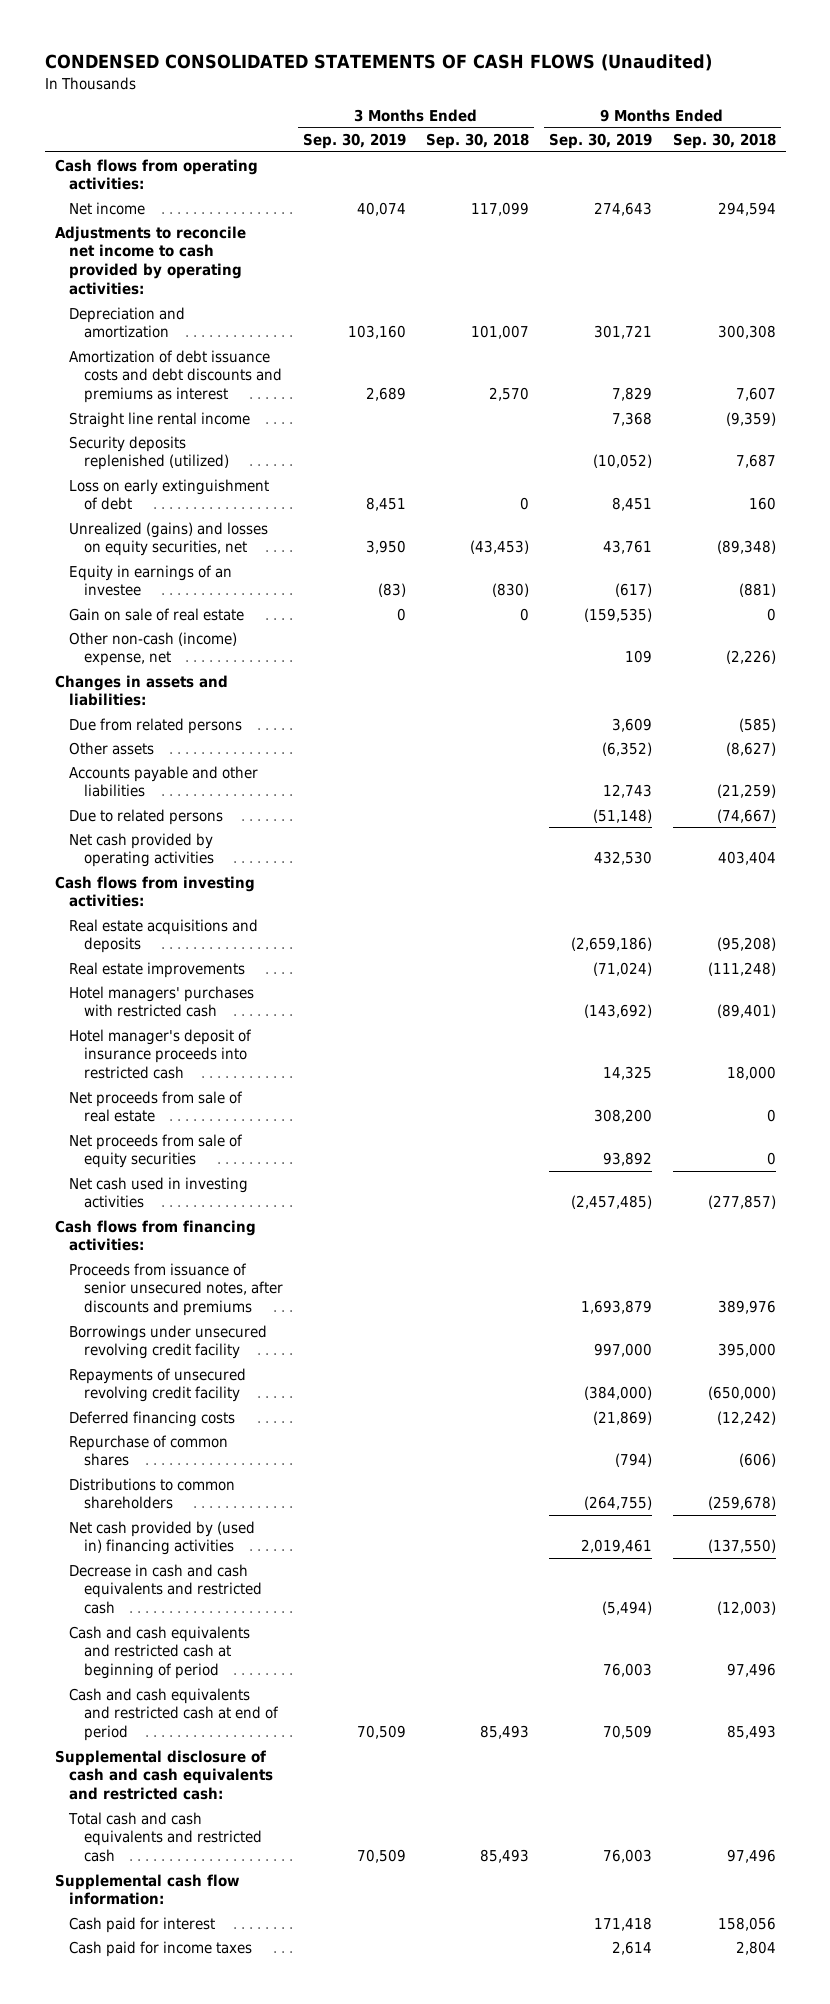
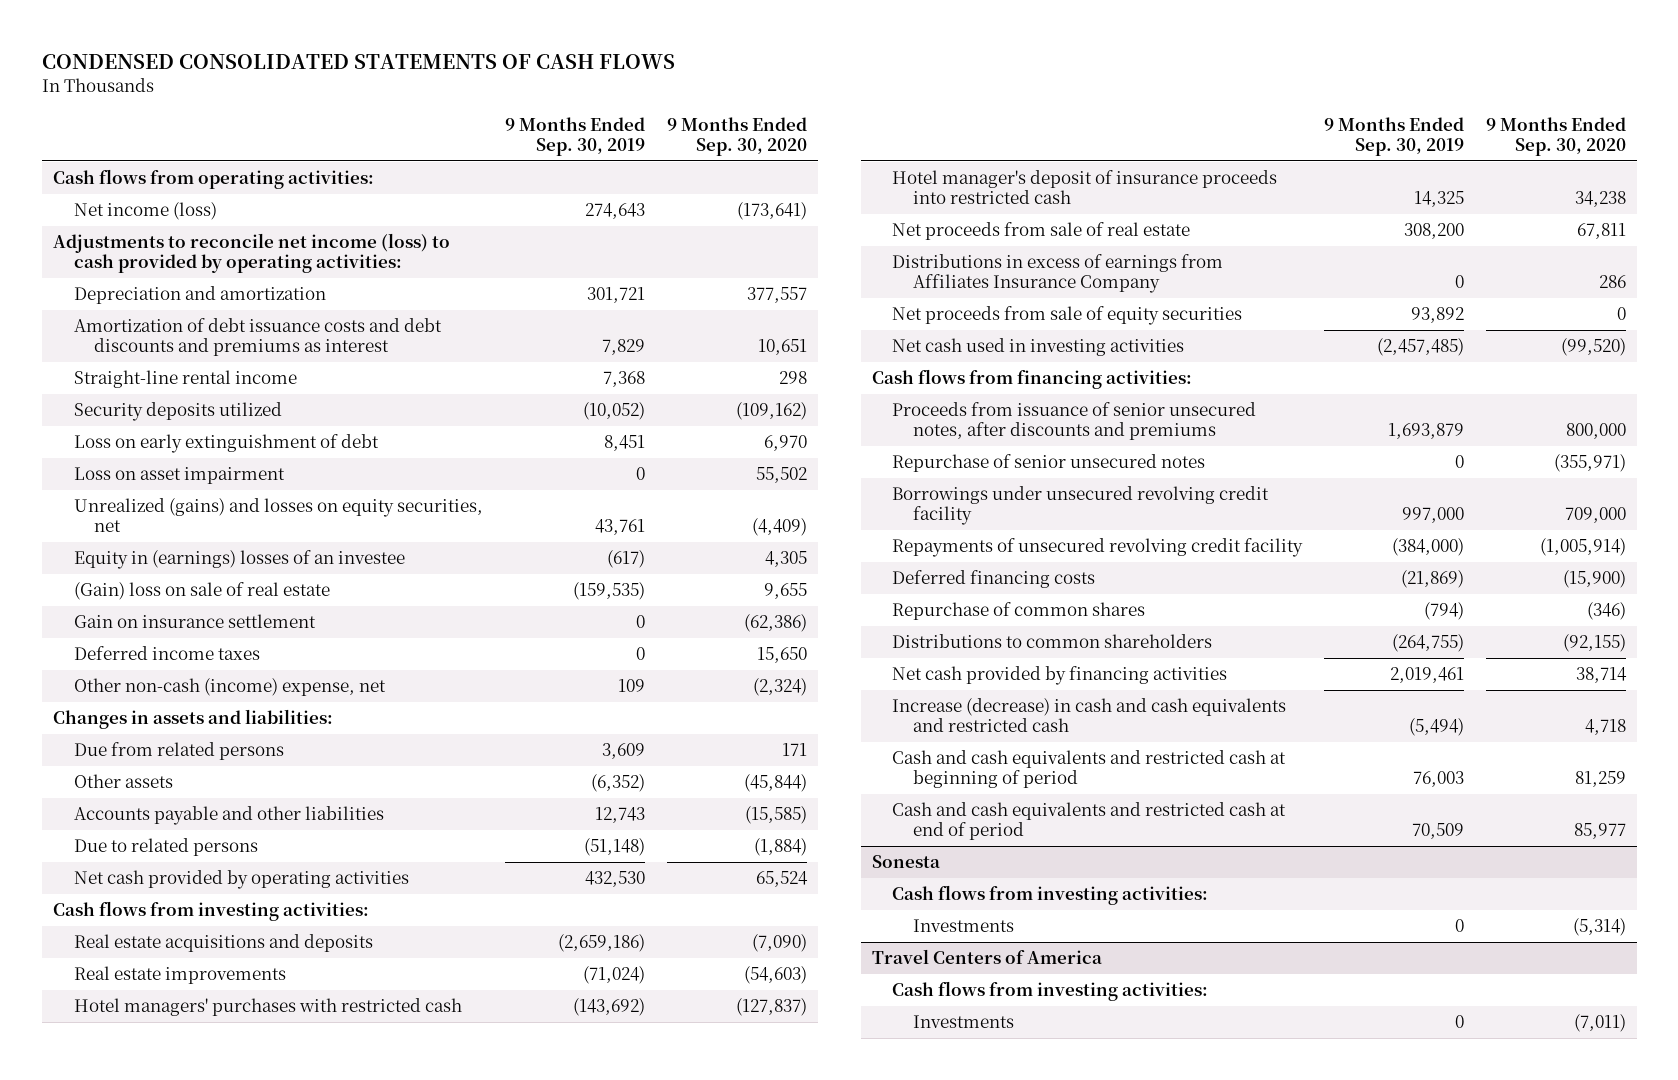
- CONDENSED CONSOLIDATED STATEMENTS OF CASH FLOWS (Unaudited)
+ CONDENSED CONSOLIDATED STATEMENTS OF CASH FLOWS
- | 3 Months Ended Sep. 30, 2019 | 3 Months Ended Sep. 30, 2018 | 9 Months Ended Sep. 30, 2019 | 9 Months Ended Sep. 30, 2018
+ | 9 Months Ended Sep. 30, 2019 | 9 Months Ended Sep. 30, 2020
- Net income | 40,074 | 117,099 | 274,643 | 294,594
- Adjustments to reconcile net income to cash provided by operating activities:
+ Net income (loss) | 274,643 | (173,641)
+ Adjustments to reconcile net income (loss) to cash provided by operating activities:
- Straight line rental income | | | 7,368 | (9,359)
- Security deposits replenished (utilized) | | | (10,052) | 7,687
+ Straight-line rental income | 7,368 | 298
+ Security deposits utilized | (10,052) | (109,162)
+ Loss on asset impairment | 0 | 55,502
- Equity in earnings of an investee | (83) | (830) | (617) | (881)
- Gain on sale of real estate | 0 | 0 | (159,535) | 0
+ Equity in (earnings) losses of an investee | (617) | 4,305
+ (Gain) loss on sale of real estate | (159,535) | 9,655
+ Gain on insurance settlement | 0 | (62,386)
+ Deferred income taxes | 0 | 15,650
+ Distributions in excess of earnings from Affiliates Insurance Company | 0 | 286
+ Repurchase of senior unsecured notes | 0 | (355,971)
- Net cash provided by (used in) financing activities | | | 2,019,461 | (137,550)
- Decrease in cash and cash equivalents and restricted cash | | | (5,494) | (12,003)
+ Net cash provided by financing activities | 2,019,461 | 38,714
+ Increase (decrease) in cash and cash equivalents and restricted cash | (5,494) | 4,718
- Supplemental disclosure of cash and cash equivalents and restricted cash:
- Total cash and cash equivalents and restricted cash | 70,509 | 85,493 | 76,003 | 97,496
- Supplemental cash flow information:
- Cash paid for interest | | | 171,418 | 158,056
- Cash paid for income taxes | | | 2,614 | 2,804
+ Sonesta
+ Cash flows from investing activities:
+ Investments | 0 | (5,314)
+ Travel Centers of America
+ Cash flows from investing activities:
+ Investments | 0 | (7,011)

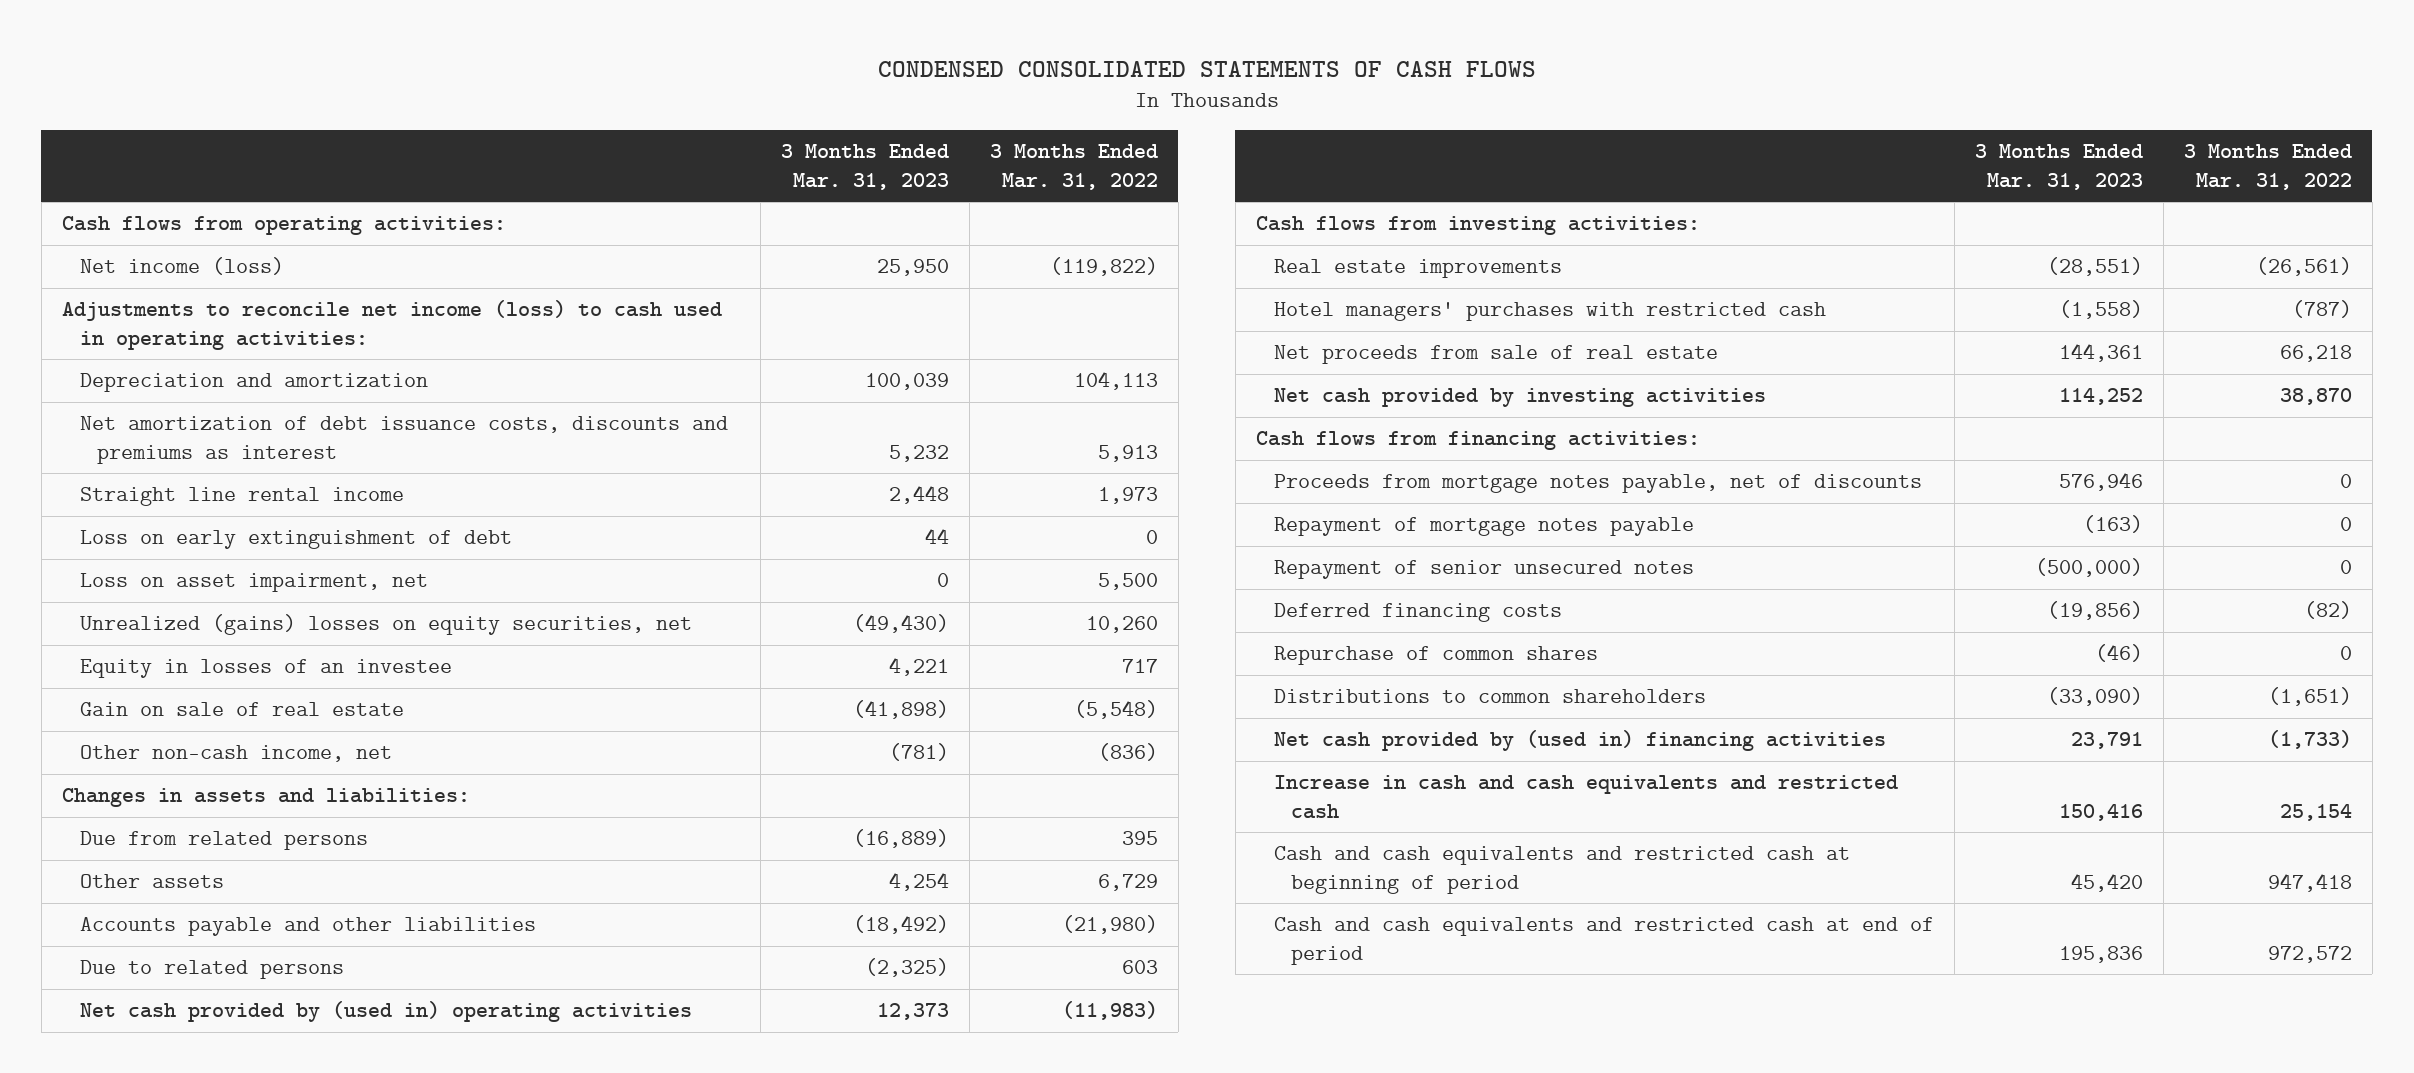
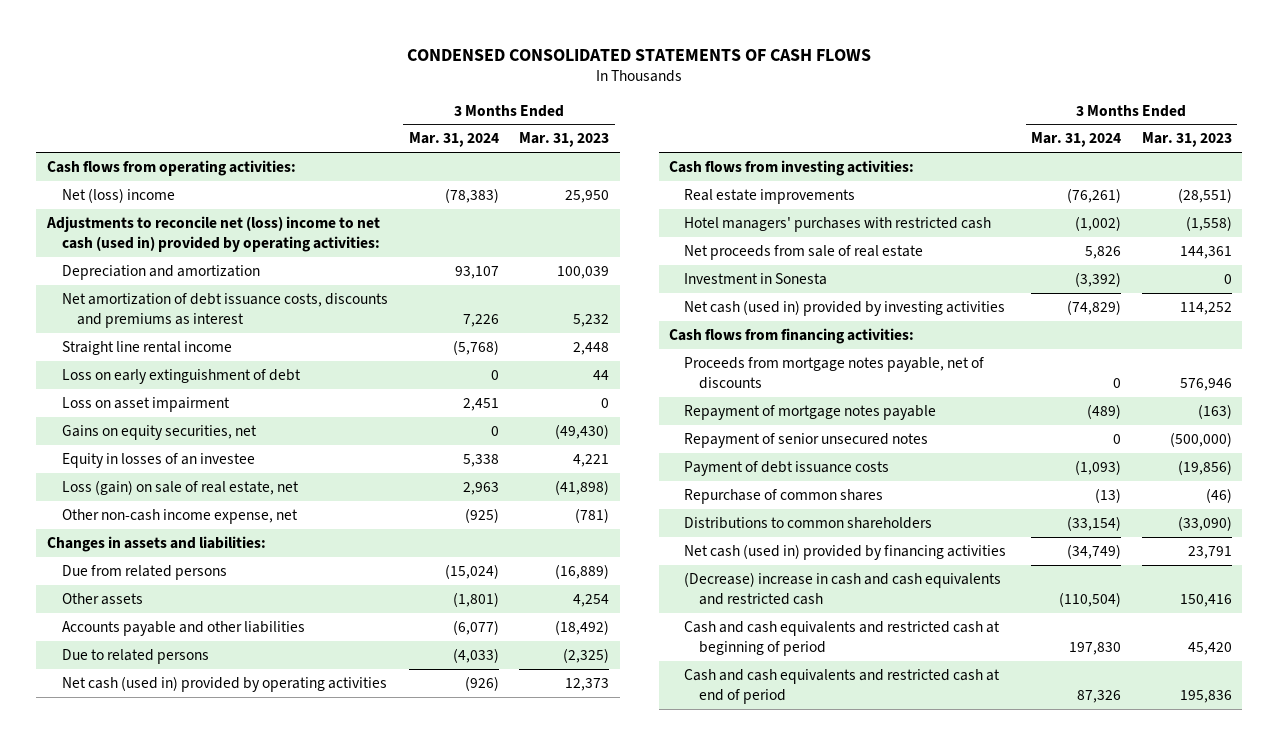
- | 3 Months Ended Mar. 31, 2023 | 3 Months Ended Mar. 31, 2022
+ | 3 Months Ended Mar. 31, 2024 | 3 Months Ended Mar. 31, 2023
- Net income (loss) | 25,950 | (119,822)
- Adjustments to reconcile net income (loss) to cash used in operating activities:
+ Net (loss) income | (78,383) | 25,950
+ Adjustments to reconcile net (loss) income to net cash (used in) provided by operating activities:
- Loss on asset impairment, net | 0 | 5,500
- Unrealized (gains) losses on equity securities, net | (49,430) | 10,260
+ Loss on asset impairment | 2,451 | 0
+ Gains on equity securities, net | 0 | (49,430)
- Gain on sale of real estate | (41,898) | (5,548)
- Other non-cash income, net | (781) | (836)
+ Loss (gain) on sale of real estate, net | 2,963 | (41,898)
+ Other non-cash income expense, net | (925) | (781)
- Net cash provided by (used in) operating activities | 12,373 | (11,983)
+ Net cash (used in) provided by operating activities | (926) | 12,373
- Net cash provided by investing activities | 114,252 | 38,870
+ Investment in Sonesta | (3,392) | 0
+ Net cash (used in) provided by investing activities | (74,829) | 114,252
- Deferred financing costs | (19,856) | (82)
+ Payment of debt issuance costs | (1,093) | (19,856)
- Net cash provided by (used in) financing activities | 23,791 | (1,733)
- Increase in cash and cash equivalents and restricted cash | 150,416 | 25,154
+ Net cash (used in) provided by financing activities | (34,749) | 23,791
+ (Decrease) increase in cash and cash equivalents and restricted cash | (110,504) | 150,416

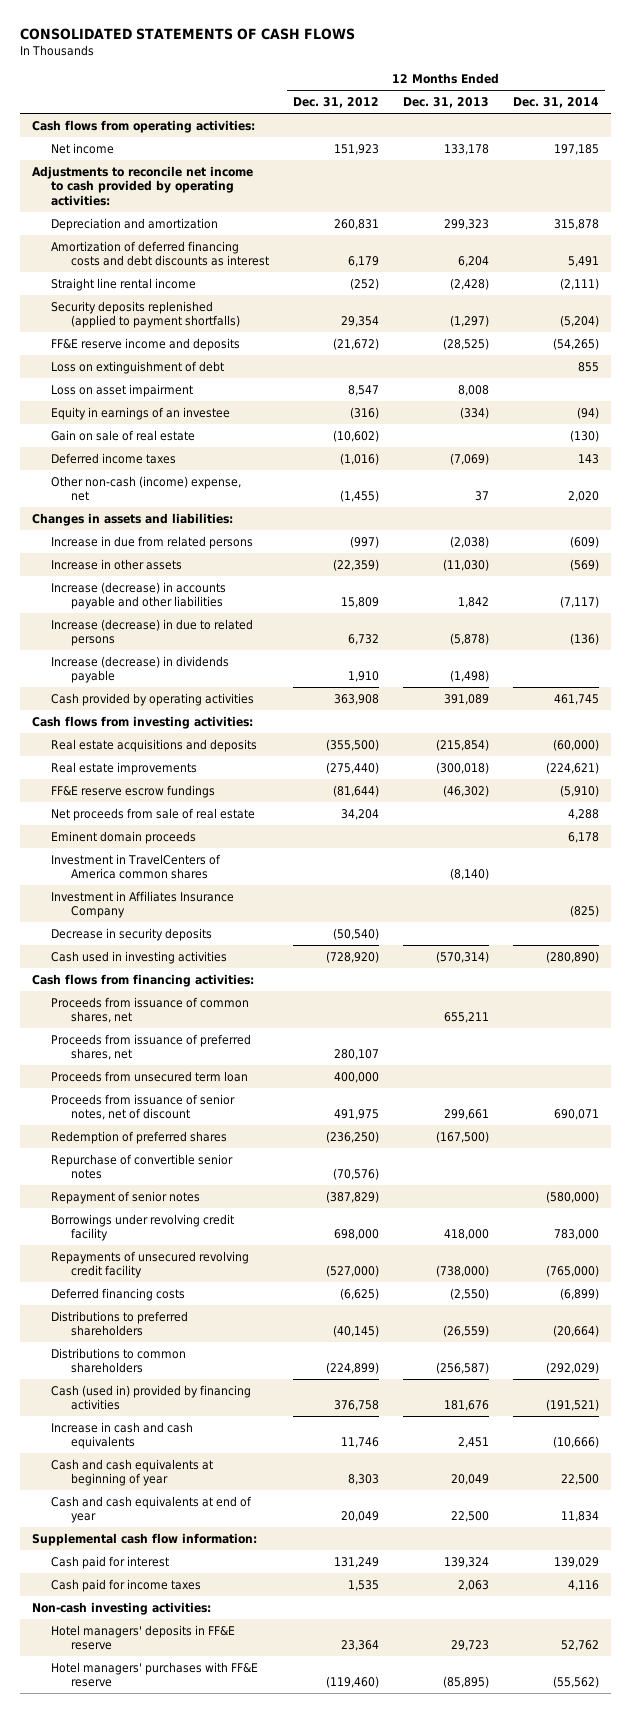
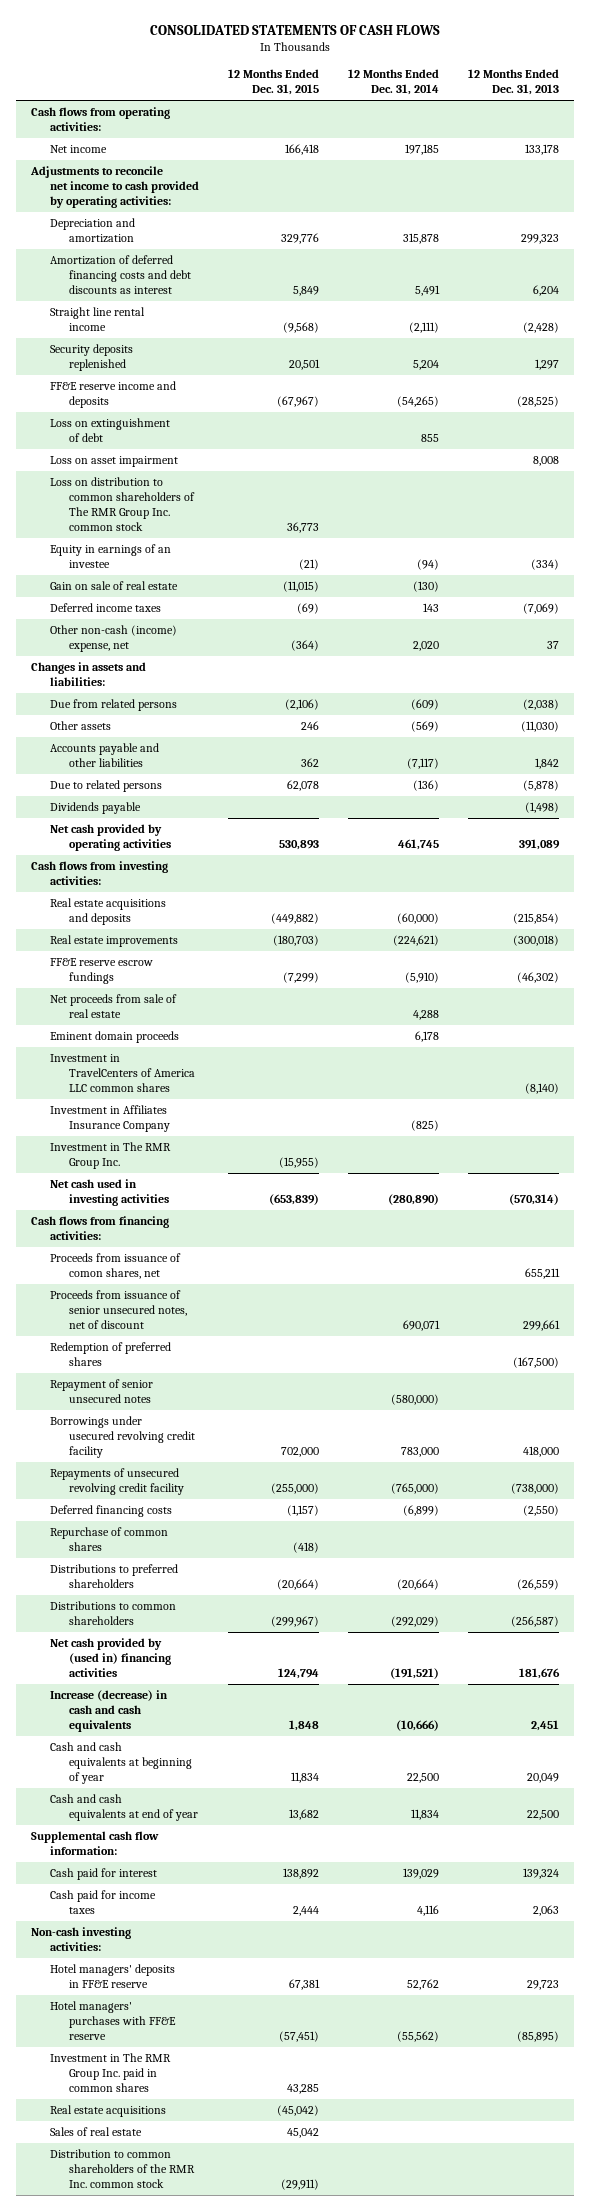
- | 12 Months Ended Dec. 31, 2012 | 12 Months Ended Dec. 31, 2013 | 12 Months Ended Dec. 31, 2014
+ | 12 Months Ended Dec. 31, 2015 | 12 Months Ended Dec. 31, 2014 | 12 Months Ended Dec. 31, 2013
- Security deposits replenished (applied to payment shortfalls) | 29,354 | (1,297) | (5,204)
+ Security deposits replenished | 20,501 | 5,204 | 1,297
+ Loss on distribution to common shareholders of The RMR Group Inc. common stock | 36,773 | |
- Increase in due from related persons | (997) | (2,038) | (609)
- Increase in other assets | (22,359) | (11,030) | (569)
- Increase (decrease) in accounts payable and other liabilities | 15,809 | 1,842 | (7,117)
- Increase (decrease) in due to related persons | 6,732 | (5,878) | (136)
- Increase (decrease) in dividends payable | 1,910 | (1,498) |
- Cash provided by operating activities | 363,908 | 391,089 | 461,745
+ Due from related persons | (2,106) | (609) | (2,038)
+ Other assets | 246 | (569) | (11,030)
+ Accounts payable and other liabilities | 362 | (7,117) | 1,842
+ Due to related persons | 62,078 | (136) | (5,878)
+ Dividends payable | | | (1,498)
+ Net cash provided by operating activities | 530,893 | 461,745 | 391,089
- Investment in TravelCenters of America common shares | | (8,140) |
+ Investment in TravelCenters of America LLC common shares | | | (8,140)
- Decrease in security deposits | (50,540) | |
- Cash used in investing activities | (728,920) | (570,314) | (280,890)
+ Investment in The RMR Group Inc. | (15,955) | |
+ Net cash used in investing activities | (653,839) | (280,890) | (570,314)
- Proceeds from issuance of common shares, net | | 655,211 |
- Proceeds from issuance of preferred shares, net | 280,107 | |
- Proceeds from unsecured term loan | 400,000 | |
- Proceeds from issuance of senior notes, net of discount | 491,975 | 299,661 | 690,071
+ Proceeds from issuance of comon shares, net | | | 655,211
+ Proceeds from issuance of senior unsecured notes, net of discount | | 690,071 | 299,661
- Repurchase of convertible senior notes | (70,576) | |
- Repayment of senior notes | (387,829) | | (580,000)
- Borrowings under revolving credit facility | 698,000 | 418,000 | 783,000
+ Repayment of senior unsecured notes | | (580,000) |
+ Borrowings under usecured revolving credit facility | 702,000 | 783,000 | 418,000
+ Repurchase of common shares | (418) | |
- Cash (used in) provided by financing activities | 376,758 | 181,676 | (191,521)
- Increase in cash and cash equivalents | 11,746 | 2,451 | (10,666)
+ Net cash provided by (used in) financing activities | 124,794 | (191,521) | 181,676
+ Increase (decrease) in cash and cash equivalents | 1,848 | (10,666) | 2,451
+ Investment in The RMR Group Inc. paid in common shares | 43,285 | |
+ Real estate acquisitions | (45,042) | |
+ Sales of real estate | 45,042 | |
+ Distribution to common shareholders of the RMR Inc. common stock | (29,911) | |

